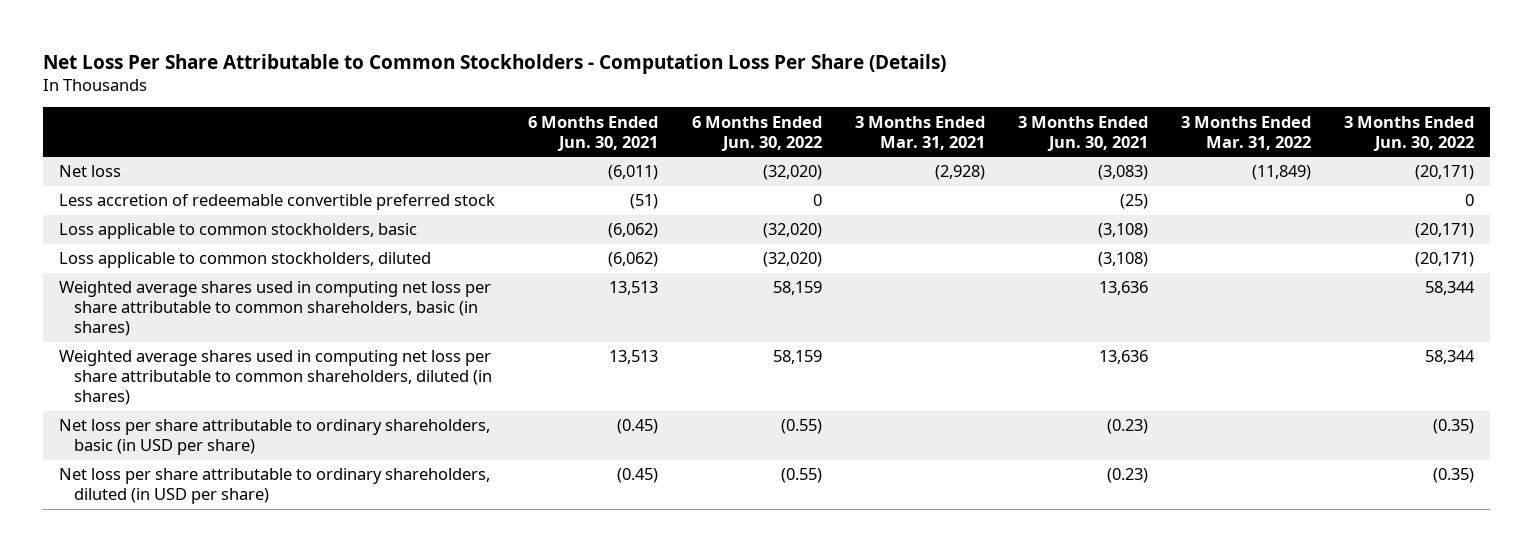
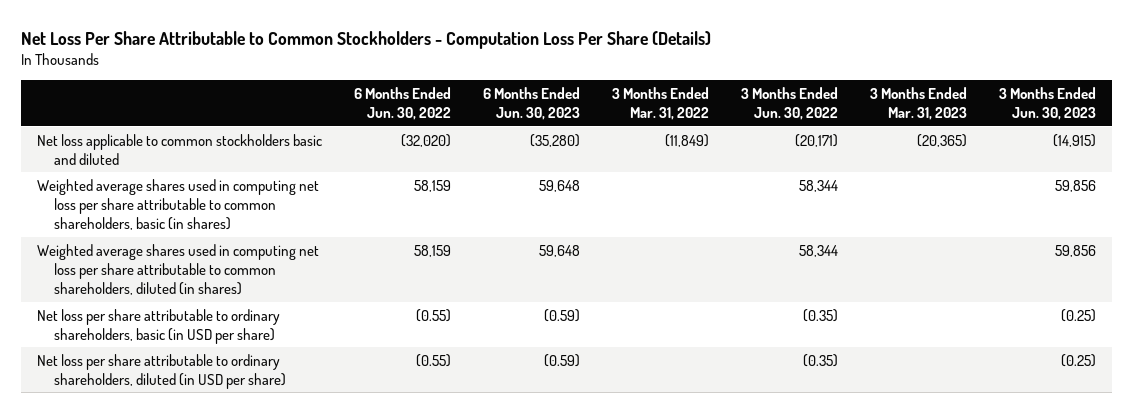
- | 6 Months Ended Jun. 30, 2021 | 6 Months Ended Jun. 30, 2022 | 3 Months Ended Mar. 31, 2021 | 3 Months Ended Jun. 30, 2021 | 3 Months Ended Mar. 31, 2022 | 3 Months Ended Jun. 30, 2022
+ | 6 Months Ended Jun. 30, 2022 | 6 Months Ended Jun. 30, 2023 | 3 Months Ended Mar. 31, 2022 | 3 Months Ended Jun. 30, 2022 | 3 Months Ended Mar. 31, 2023 | 3 Months Ended Jun. 30, 2023
- Net loss | (6,011) | (32,020) | (2,928) | (3,083) | (11,849) | (20,171)
- Less accretion of redeemable convertible preferred stock | (51) | 0 | | (25) | | 0
- Loss applicable to common stockholders, basic | (6,062) | (32,020) | | (3,108) | | (20,171)
- Loss applicable to common stockholders, diluted | (6,062) | (32,020) | | (3,108) | | (20,171)
+ Net loss applicable to common stockholders basic and diluted | (32,020) | (35,280) | (11,849) | (20,171) | (20,365) | (14,915)

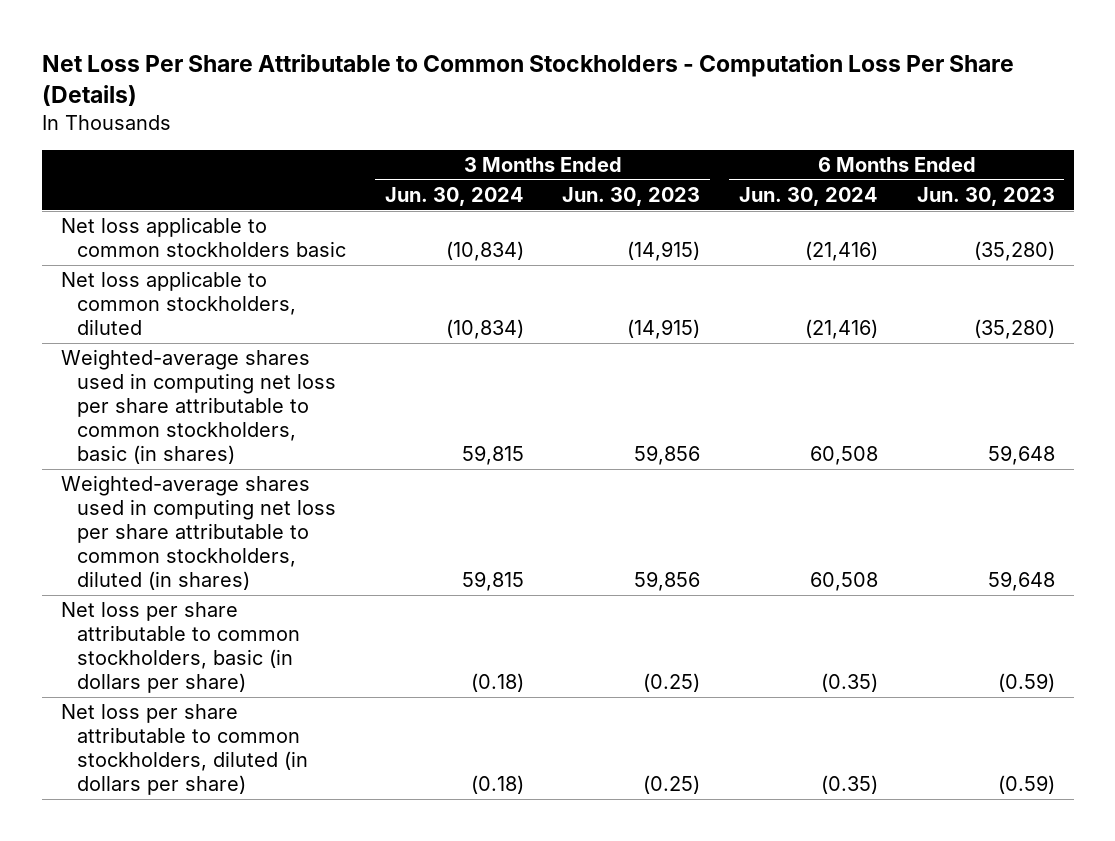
- | 6 Months Ended Jun. 30, 2022 | 6 Months Ended Jun. 30, 2023 | 3 Months Ended Mar. 31, 2022 | 3 Months Ended Jun. 30, 2022 | 3 Months Ended Mar. 31, 2023 | 3 Months Ended Jun. 30, 2023
+ | 3 Months Ended Jun. 30, 2024 | 3 Months Ended Jun. 30, 2023 | 6 Months Ended Jun. 30, 2024 | 6 Months Ended Jun. 30, 2023
- Net loss applicable to common stockholders basic and diluted | (32,020) | (35,280) | (11,849) | (20,171) | (20,365) | (14,915)
- Weighted average shares used in computing net loss per share attributable to common shareholders, basic (in shares) | 58,159 | 59,648 | | 58,344 | | 59,856
- Weighted average shares used in computing net loss per share attributable to common shareholders, diluted (in shares) | 58,159 | 59,648 | | 58,344 | | 59,856
- Net loss per share attributable to ordinary shareholders, basic (in USD per share) | (0.55) | (0.59) | | (0.35) | | (0.25)
- Net loss per share attributable to ordinary shareholders, diluted (in USD per share) | (0.55) | (0.59) | | (0.35) | | (0.25)
+ Net loss applicable to common stockholders basic | (10,834) | (14,915) | (21,416) | (35,280)
+ Net loss applicable to common stockholders, diluted | (10,834) | (14,915) | (21,416) | (35,280)
+ Weighted-average shares used in computing net loss per share attributable to common stockholders, basic (in shares) | 59,815 | 59,856 | 60,508 | 59,648
+ Weighted-average shares used in computing net loss per share attributable to common stockholders, diluted (in shares) | 59,815 | 59,856 | 60,508 | 59,648
+ Net loss per share attributable to common stockholders, basic (in dollars per share) | (0.18) | (0.25) | (0.35) | (0.59)
+ Net loss per share attributable to common stockholders, diluted (in dollars per share) | (0.18) | (0.25) | (0.35) | (0.59)

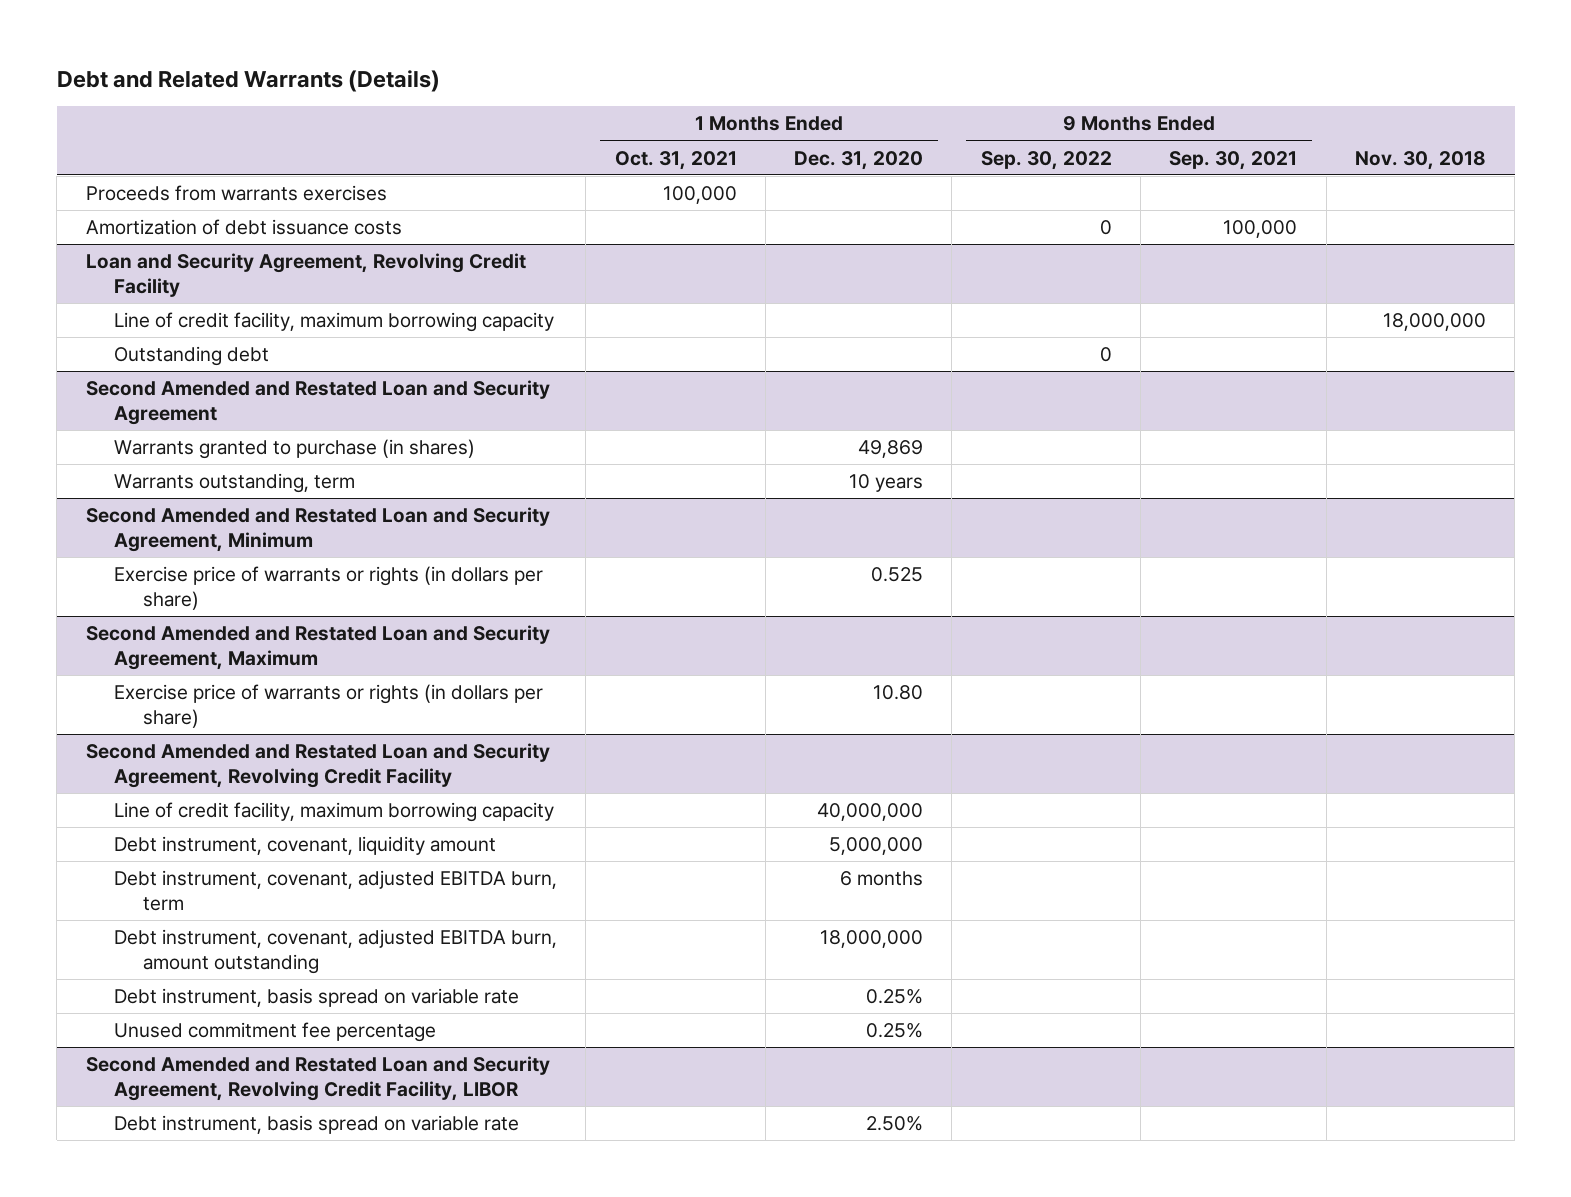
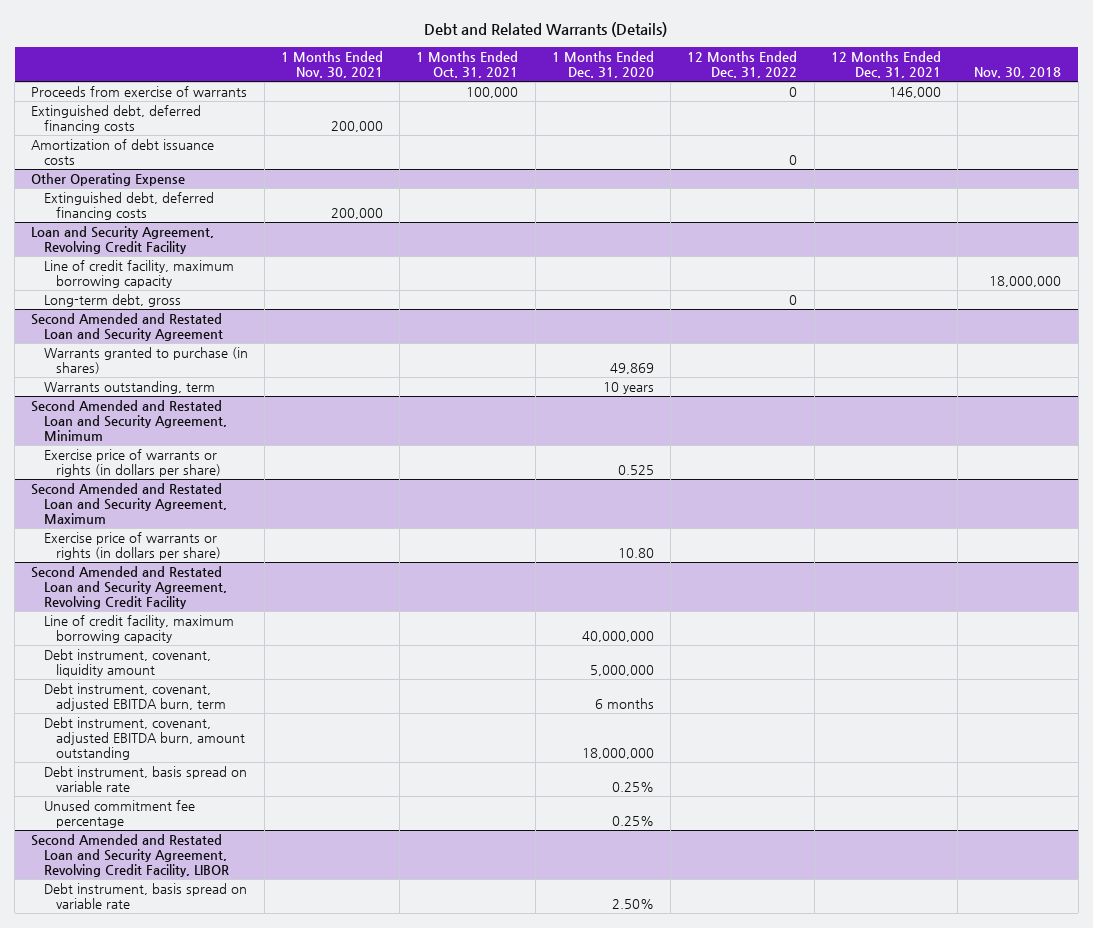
- | 1 Months Ended Oct. 31, 2021 | 1 Months Ended Dec. 31, 2020 | 9 Months Ended Sep. 30, 2022 | 9 Months Ended Sep. 30, 2021 | Nov. 30, 2018
+ | 1 Months Ended Nov. 30, 2021 | 1 Months Ended Oct. 31, 2021 | 1 Months Ended Dec. 31, 2020 | 12 Months Ended Dec. 31, 2022 | 12 Months Ended Dec. 31, 2021 | Nov. 30, 2018
- Proceeds from warrants exercises | 100,000 | | | |
+ Proceeds from exercise of warrants | | 100,000 | | 0 | 146,000 |
+ Extinguished debt, deferred financing costs | 200,000 | | | | |
+ Other Operating Expense
+ Extinguished debt, deferred financing costs | 200,000 | | | | |
@ Loan and Security Agreement, Revolving Credit Facility
- Outstanding debt | | | 0 | |
+ Long-term debt, gross | | | | 0 | |

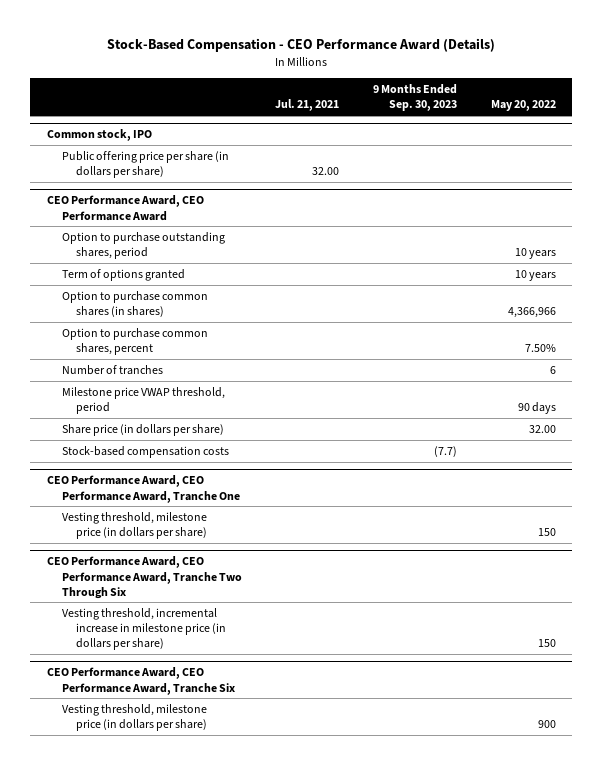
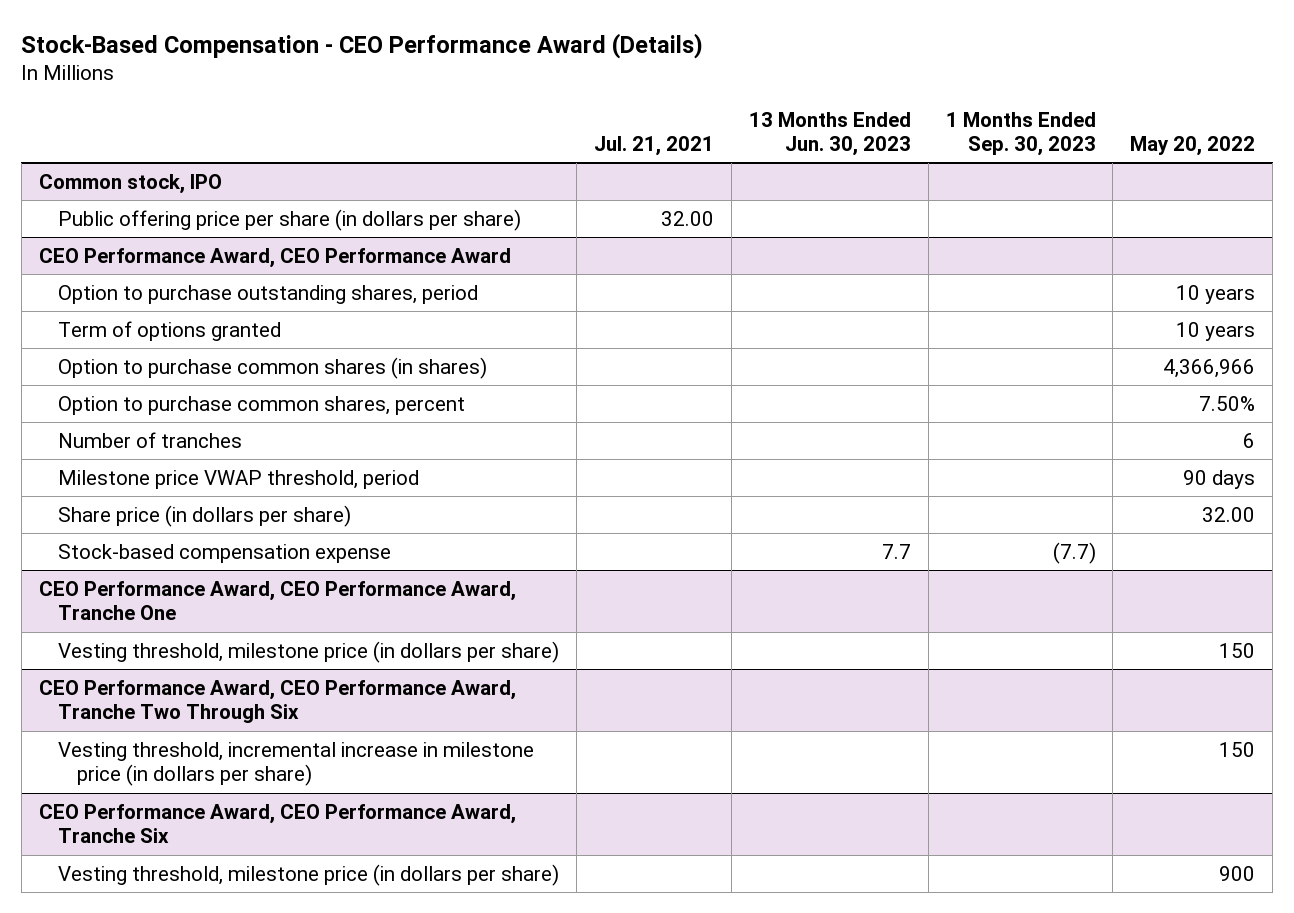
- | Jul. 21, 2021 | 9 Months Ended Sep. 30, 2023 | May 20, 2022
+ | Jul. 21, 2021 | 13 Months Ended Jun. 30, 2023 | 1 Months Ended Sep. 30, 2023 | May 20, 2022
@ CEO Performance Award, CEO Performance Award
- Stock-based compensation costs | | (7.7) |
+ Stock-based compensation expense | | 7.7 | (7.7) |

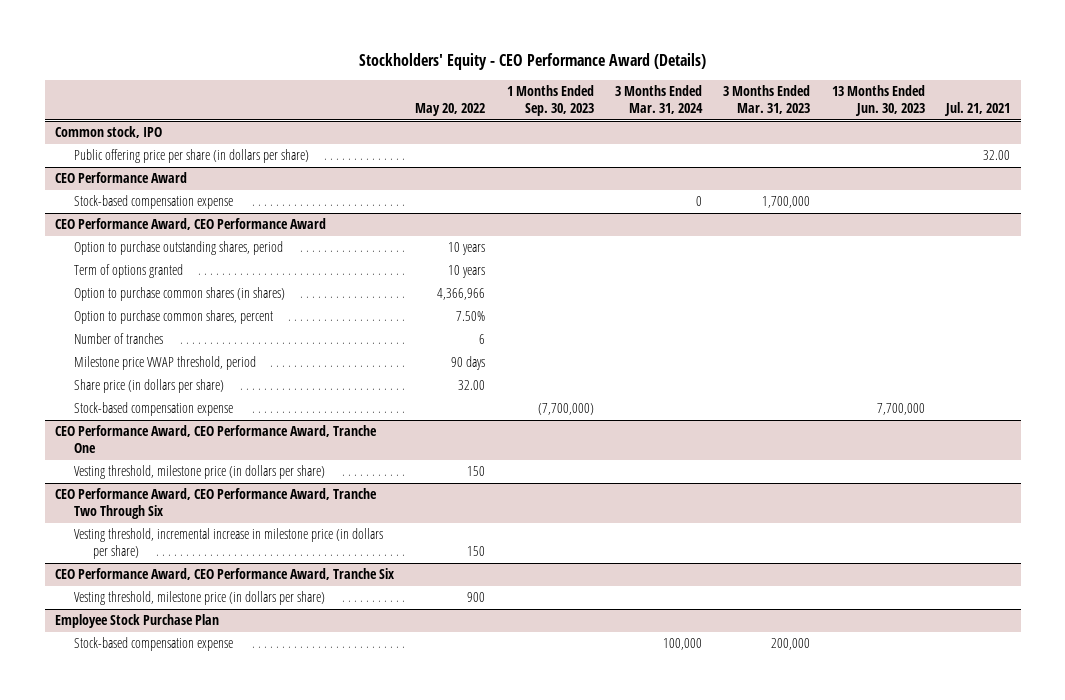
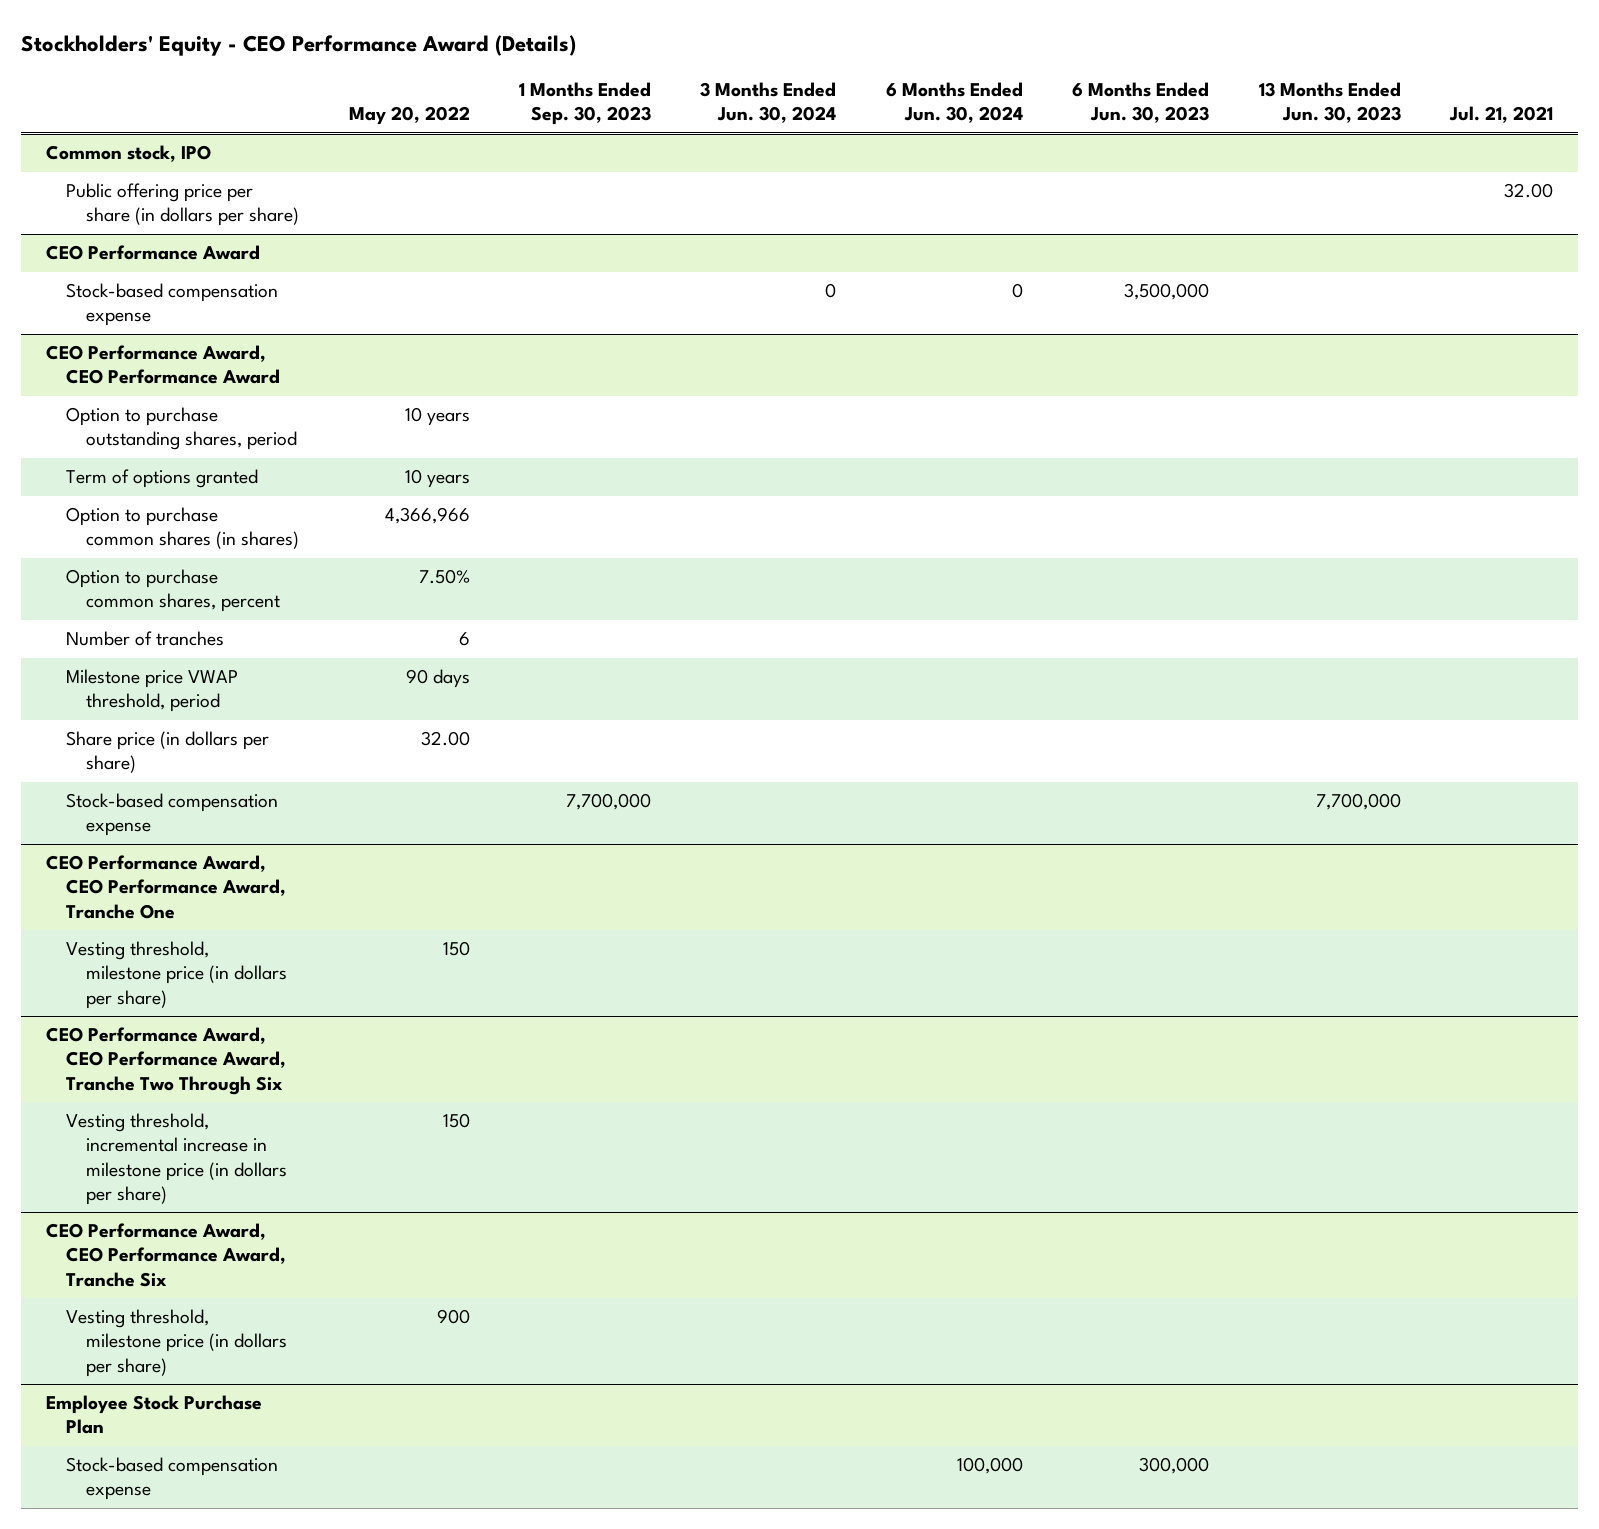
- | May 20, 2022 | 1 Months Ended Sep. 30, 2023 | 3 Months Ended Mar. 31, 2024 | 3 Months Ended Mar. 31, 2023 | 13 Months Ended Jun. 30, 2023 | Jul. 21, 2021
+ | May 20, 2022 | 1 Months Ended Sep. 30, 2023 | 3 Months Ended Jun. 30, 2024 | 6 Months Ended Jun. 30, 2024 | 6 Months Ended Jun. 30, 2023 | 13 Months Ended Jun. 30, 2023 | Jul. 21, 2021
@ CEO Performance Award, CEO Performance Award
- Stock-based compensation expense | | (7,700,000) | | | 7,700,000 |
+ Stock-based compensation expense | | 7,700,000 | | | | 7,700,000 |

